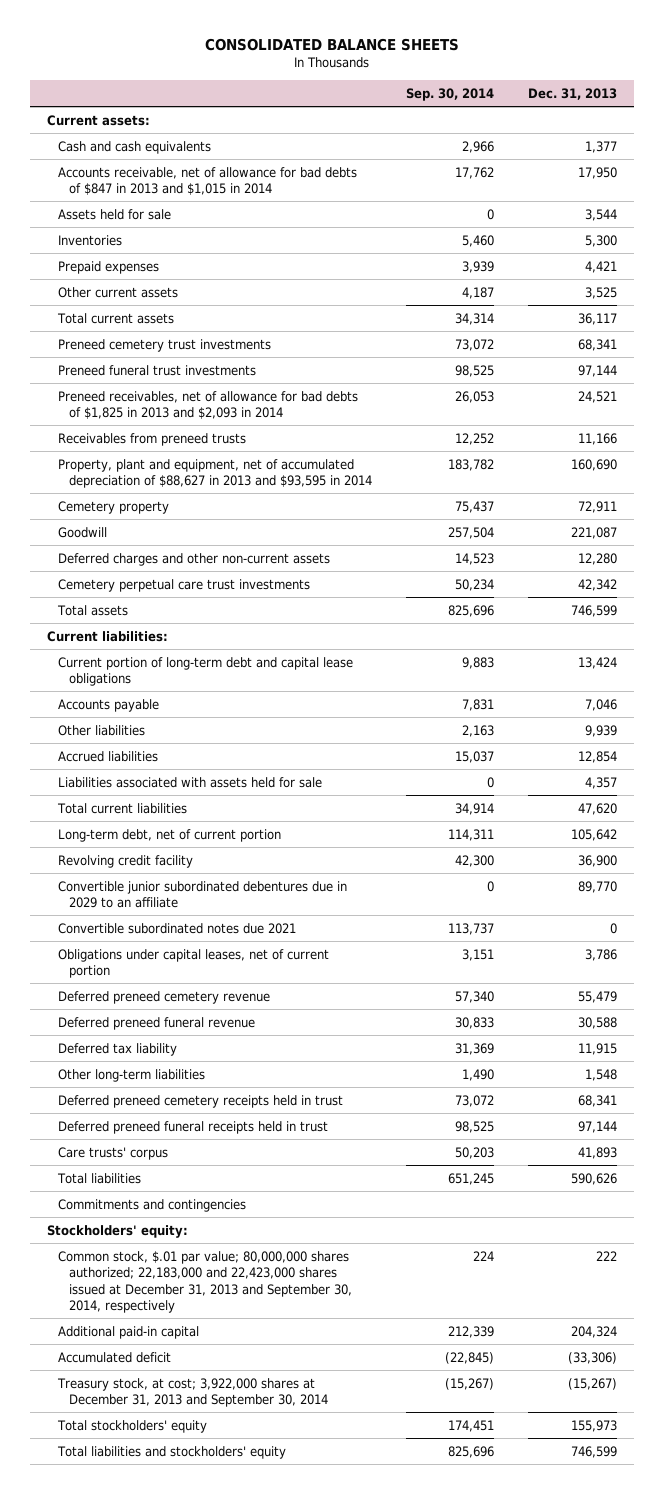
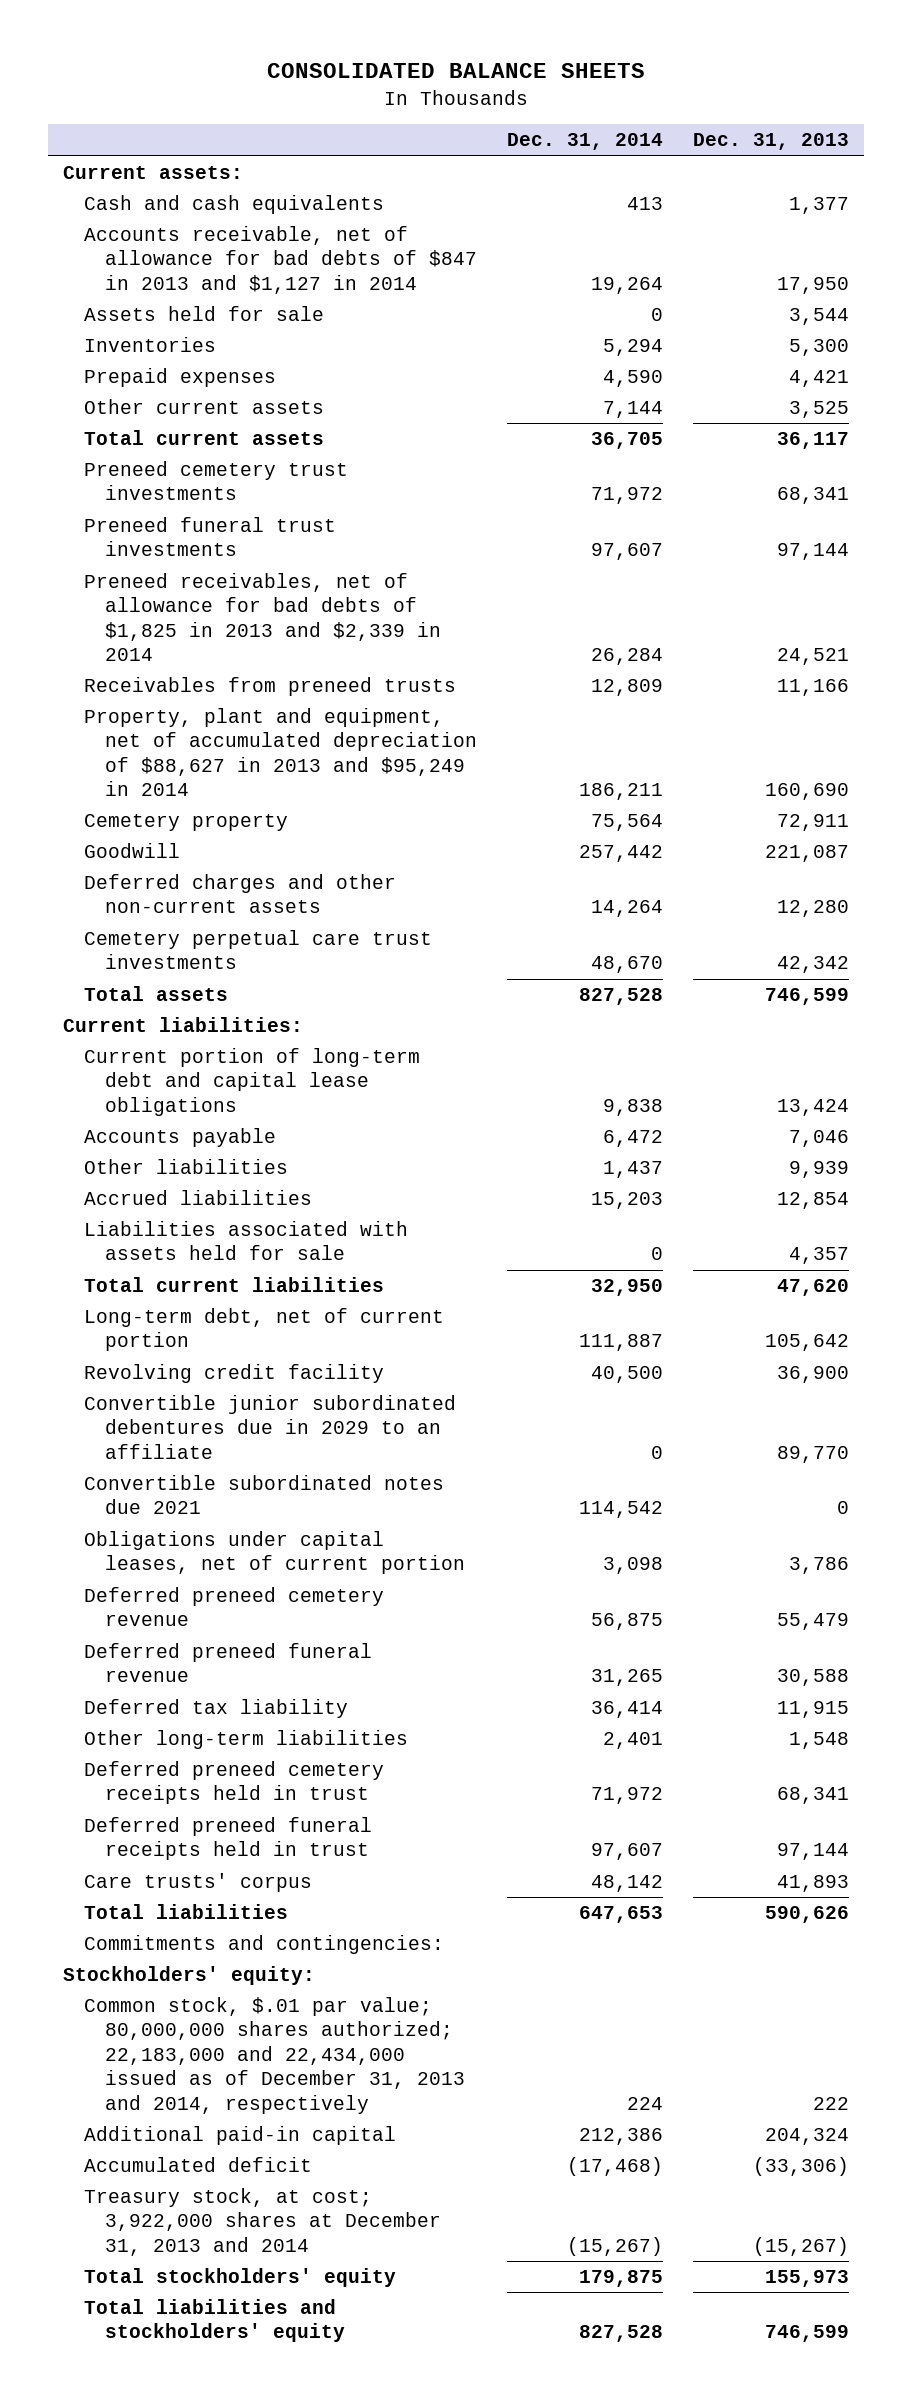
- | Sep. 30, 2014 | Dec. 31, 2013
+ | Dec. 31, 2014 | Dec. 31, 2013
- Accounts receivable, net of allowance for bad debts of $847 in 2013 and $1,015 in 2014 | 17,762 | 17,950
+ Accounts receivable, net of allowance for bad debts of $847 in 2013 and $1,127 in 2014 | 19,264 | 17,950
- Preneed receivables, net of allowance for bad debts of $1,825 in 2013 and $2,093 in 2014 | 26,053 | 24,521
+ Preneed receivables, net of allowance for bad debts of $1,825 in 2013 and $2,339 in 2014 | 26,284 | 24,521
- Property, plant and equipment, net of accumulated depreciation of $88,627 in 2013 and $93,595 in 2014 | 183,782 | 160,690
+ Property, plant and equipment, net of accumulated depreciation of $88,627 in 2013 and $95,249 in 2014 | 186,211 | 160,690
- Commitments and contingencies
+ Commitments and contingencies:
- Common stock, $.01 par value; 80,000,000 shares authorized; 22,183,000 and 22,423,000 shares issued at December 31, 2013 and September 30, 2014, respectively | 224 | 222
+ Common stock, $.01 par value; 80,000,000 shares authorized; 22,183,000 and 22,434,000 issued as of December 31, 2013 and 2014, respectively | 224 | 222
- Treasury stock, at cost; 3,922,000 shares at December 31, 2013 and September 30, 2014 | (15,267) | (15,267)
+ Treasury stock, at cost; 3,922,000 shares at December 31, 2013 and 2014 | (15,267) | (15,267)

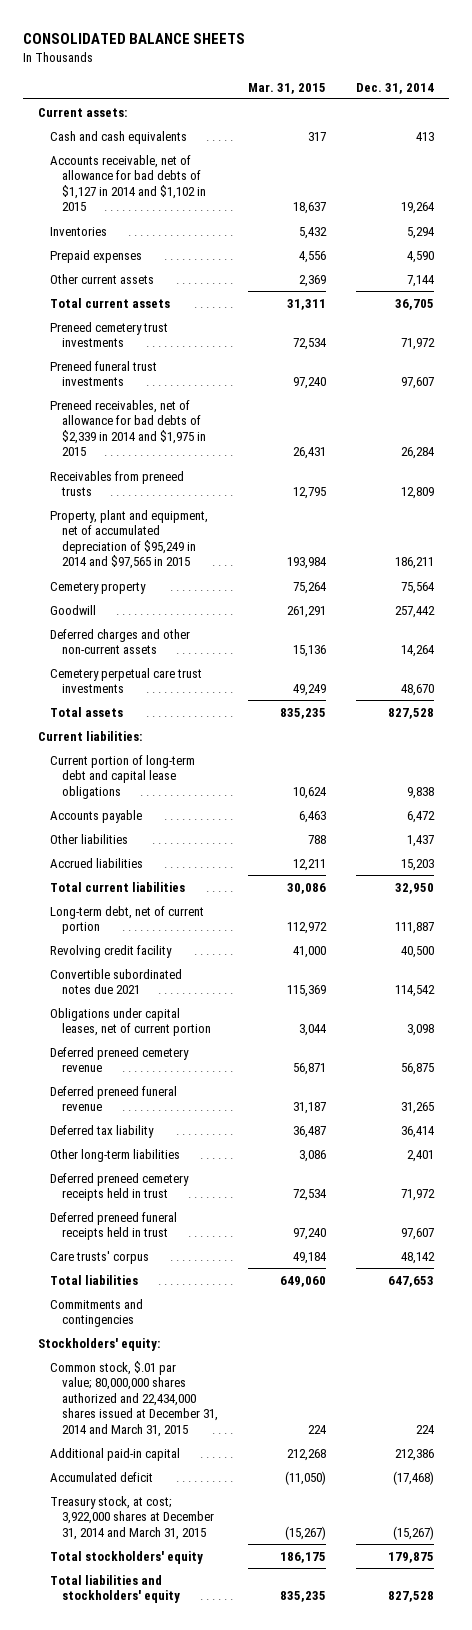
- | Dec. 31, 2014 | Dec. 31, 2013
+ | Mar. 31, 2015 | Dec. 31, 2014
- Accounts receivable, net of allowance for bad debts of $847 in 2013 and $1,127 in 2014 | 19,264 | 17,950
- Assets held for sale | 0 | 3,544
+ Accounts receivable, net of allowance for bad debts of $1,127 in 2014 and $1,102 in 2015 | 18,637 | 19,264
- Preneed receivables, net of allowance for bad debts of $1,825 in 2013 and $2,339 in 2014 | 26,284 | 24,521
+ Preneed receivables, net of allowance for bad debts of $2,339 in 2014 and $1,975 in 2015 | 26,431 | 26,284
- Property, plant and equipment, net of accumulated depreciation of $88,627 in 2013 and $95,249 in 2014 | 186,211 | 160,690
+ Property, plant and equipment, net of accumulated depreciation of $95,249 in 2014 and $97,565 in 2015 | 193,984 | 186,211
- Liabilities associated with assets held for sale | 0 | 4,357
- Convertible junior subordinated debentures due in 2029 to an affiliate | 0 | 89,770
- Commitments and contingencies:
+ Commitments and contingencies
- Common stock, $.01 par value; 80,000,000 shares authorized; 22,183,000 and 22,434,000 issued as of December 31, 2013 and 2014, respectively | 224 | 222
+ Common stock, $.01 par value; 80,000,000 shares authorized and 22,434,000 shares issued at December 31, 2014 and March 31, 2015 | 224 | 224
- Treasury stock, at cost; 3,922,000 shares at December 31, 2013 and 2014 | (15,267) | (15,267)
+ Treasury stock, at cost; 3,922,000 shares at December 31, 2014 and March 31, 2015 | (15,267) | (15,267)

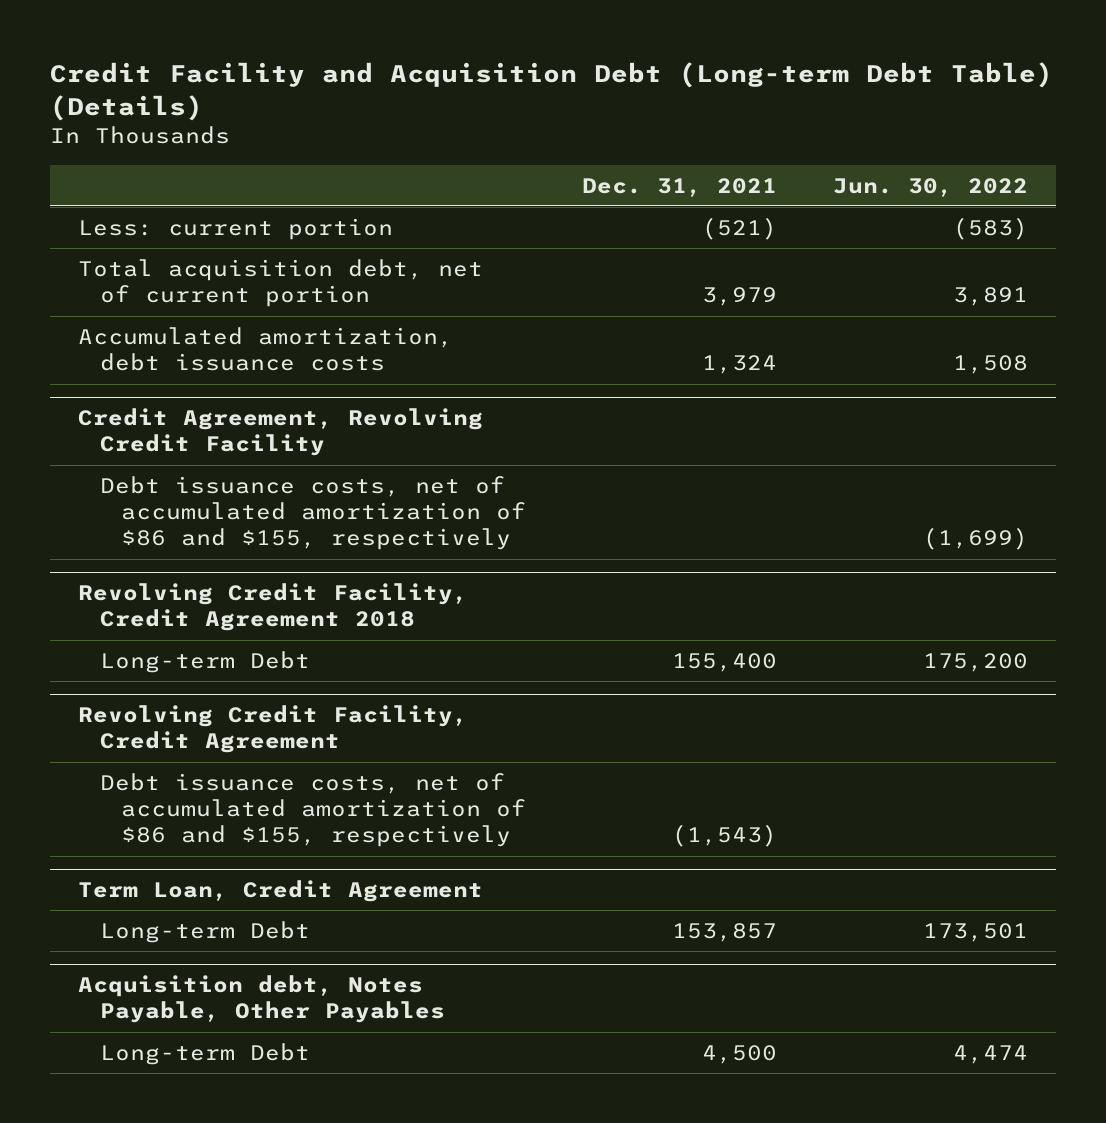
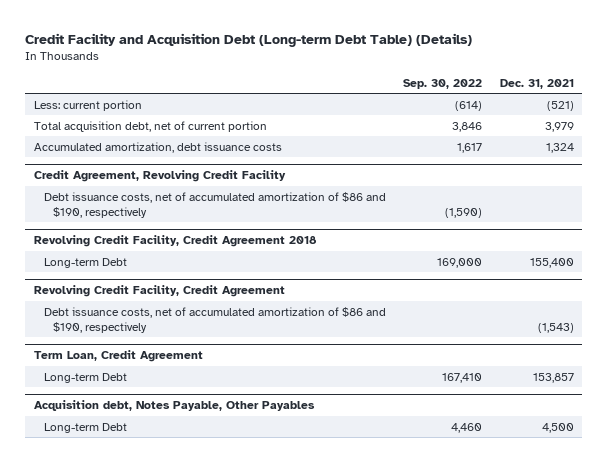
- | Dec. 31, 2021 | Jun. 30, 2022
+ | Sep. 30, 2022 | Dec. 31, 2021
@ Credit Agreement, Revolving Credit Facility
- Debt issuance costs, net of accumulated amortization of $86 and $155, respectively | | (1,699)
+ Debt issuance costs, net of accumulated amortization of $86 and $190, respectively | (1,590) |
@ Revolving Credit Facility, Credit Agreement
- Debt issuance costs, net of accumulated amortization of $86 and $155, respectively | (1,543) |
+ Debt issuance costs, net of accumulated amortization of $86 and $190, respectively | | (1,543)

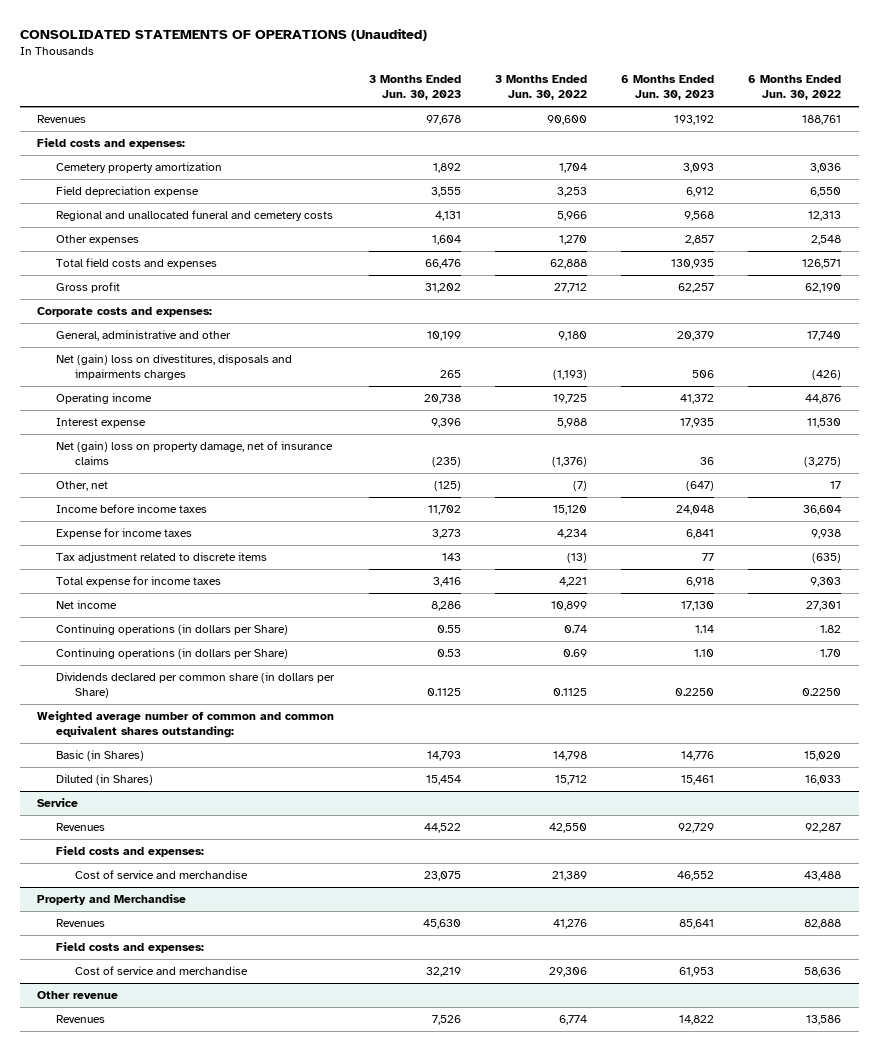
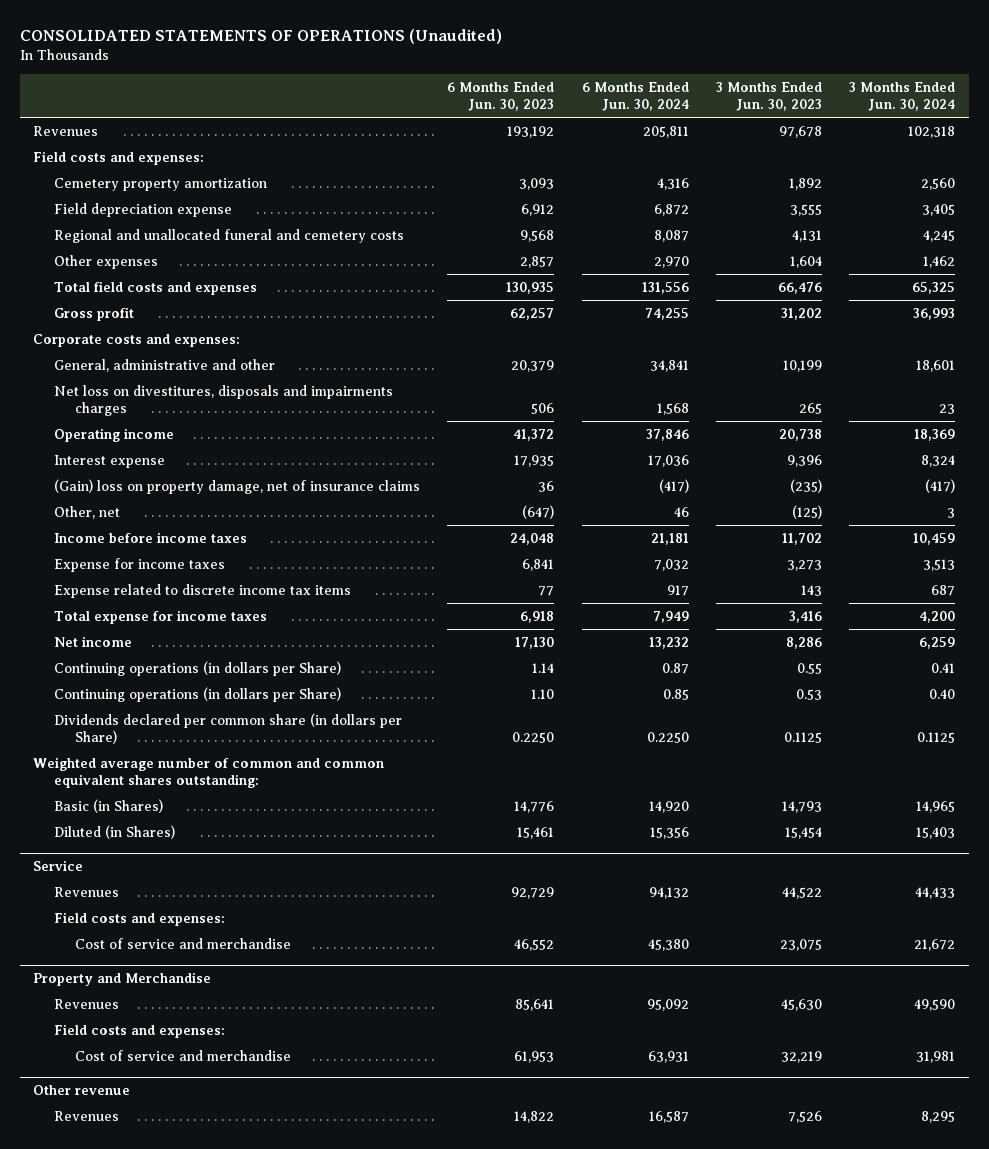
- | 3 Months Ended Jun. 30, 2023 | 3 Months Ended Jun. 30, 2022 | 6 Months Ended Jun. 30, 2023 | 6 Months Ended Jun. 30, 2022
+ | 6 Months Ended Jun. 30, 2023 | 6 Months Ended Jun. 30, 2024 | 3 Months Ended Jun. 30, 2023 | 3 Months Ended Jun. 30, 2024
- Net (gain) loss on divestitures, disposals and impairments charges | 265 | (1,193) | 506 | (426)
+ Net loss on divestitures, disposals and impairments charges | 506 | 1,568 | 265 | 23
- Net (gain) loss on property damage, net of insurance claims | (235) | (1,376) | 36 | (3,275)
+ (Gain) loss on property damage, net of insurance claims | 36 | (417) | (235) | (417)
- Tax adjustment related to discrete items | 143 | (13) | 77 | (635)
+ Expense related to discrete income tax items | 77 | 917 | 143 | 687

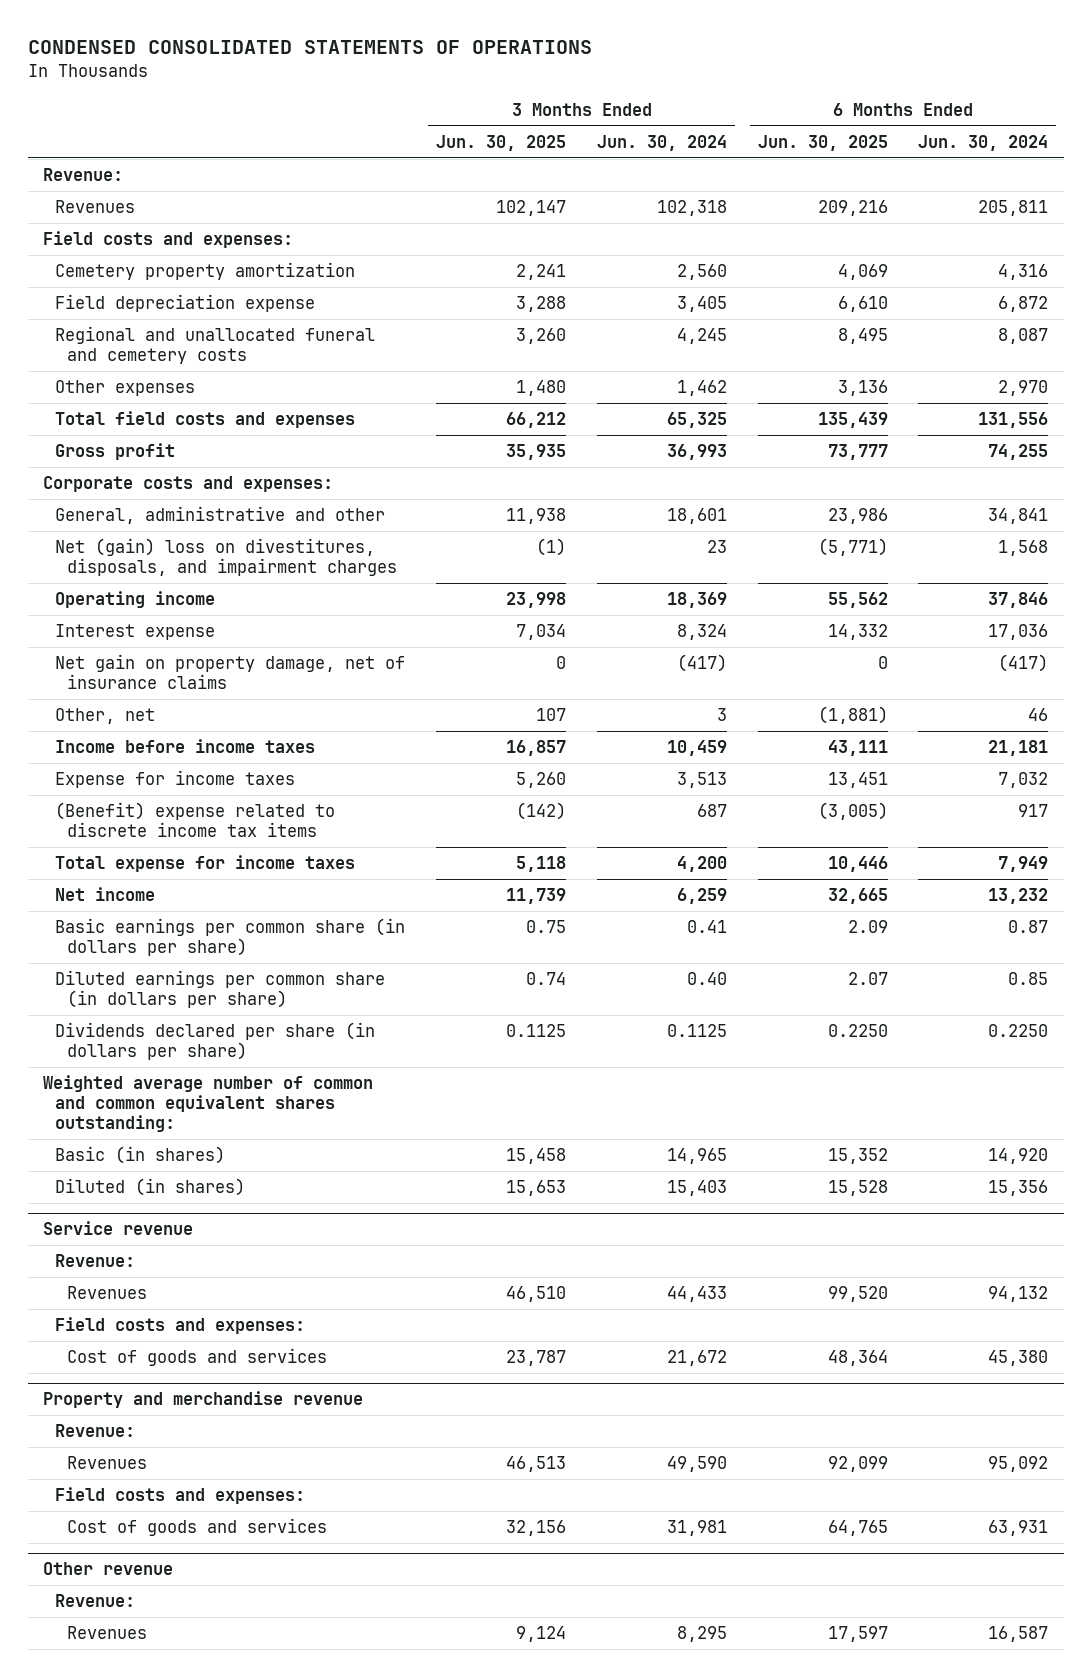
- CONSOLIDATED STATEMENTS OF OPERATIONS (Unaudited)
+ CONDENSED CONSOLIDATED STATEMENTS OF OPERATIONS
- | 6 Months Ended Jun. 30, 2023 | 6 Months Ended Jun. 30, 2024 | 3 Months Ended Jun. 30, 2023 | 3 Months Ended Jun. 30, 2024
+ | 3 Months Ended Jun. 30, 2025 | 3 Months Ended Jun. 30, 2024 | 6 Months Ended Jun. 30, 2025 | 6 Months Ended Jun. 30, 2024
+ Revenue:
- Net loss on divestitures, disposals and impairments charges | 506 | 1,568 | 265 | 23
+ Net (gain) loss on divestitures, disposals, and impairment charges | (1) | 23 | (5,771) | 1,568
- (Gain) loss on property damage, net of insurance claims | 36 | (417) | (235) | (417)
+ Net gain on property damage, net of insurance claims | 0 | (417) | 0 | (417)
- Expense related to discrete income tax items | 77 | 917 | 143 | 687
+ (Benefit) expense related to discrete income tax items | (142) | 687 | (3,005) | 917
- Continuing operations (in dollars per Share) | 1.14 | 0.87 | 0.55 | 0.41
- Continuing operations (in dollars per Share) | 1.10 | 0.85 | 0.53 | 0.40
- Dividends declared per common share (in dollars per Share) | 0.2250 | 0.2250 | 0.1125 | 0.1125
+ Basic earnings per common share (in dollars per share) | 0.75 | 0.41 | 2.09 | 0.87
+ Diluted earnings per common share (in dollars per share) | 0.74 | 0.40 | 2.07 | 0.85
+ Dividends declared per share (in dollars per share) | 0.1125 | 0.1125 | 0.2250 | 0.2250
- Basic (in Shares) | 14,776 | 14,920 | 14,793 | 14,965
- Diluted (in Shares) | 15,461 | 15,356 | 15,454 | 15,403
- Service
+ Basic (in shares) | 15,458 | 14,965 | 15,352 | 14,920
+ Diluted (in shares) | 15,653 | 15,403 | 15,528 | 15,356
+ Service revenue
+ Revenue:
- Cost of service and merchandise | 46,552 | 45,380 | 23,075 | 21,672
- Property and Merchandise
+ Cost of goods and services | 23,787 | 21,672 | 48,364 | 45,380
+ Property and merchandise revenue
+ Revenue:
- Cost of service and merchandise | 61,953 | 63,931 | 32,219 | 31,981
+ Cost of goods and services | 32,156 | 31,981 | 64,765 | 63,931
@ Other revenue
+ Revenue:

